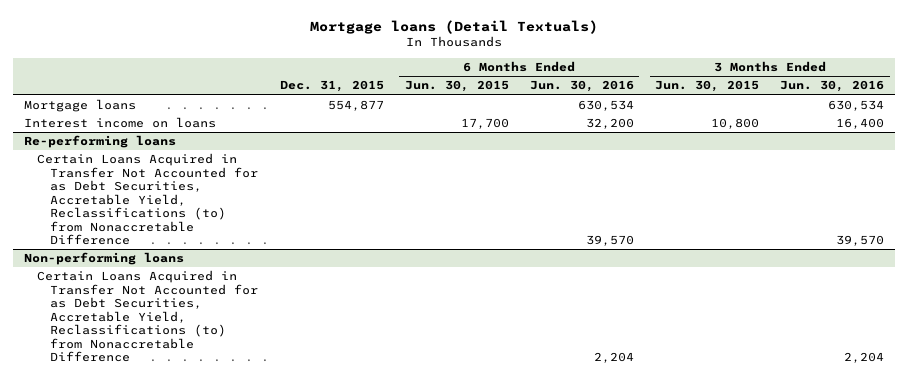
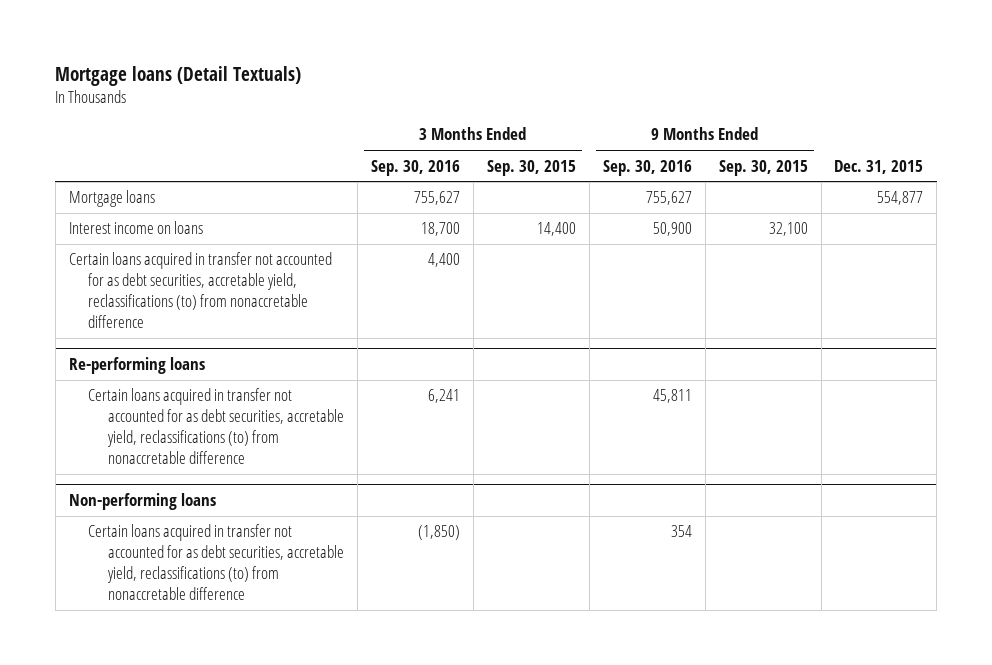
- | Dec. 31, 2015 | 6 Months Ended Jun. 30, 2015 | 6 Months Ended Jun. 30, 2016 | 3 Months Ended Jun. 30, 2015 | 3 Months Ended Jun. 30, 2016
+ | 3 Months Ended Sep. 30, 2016 | 3 Months Ended Sep. 30, 2015 | 9 Months Ended Sep. 30, 2016 | 9 Months Ended Sep. 30, 2015 | Dec. 31, 2015
+ Certain loans acquired in transfer not accounted for as debt securities, accretable yield, reclassifications (to) from nonaccretable difference | 4,400 | | | |
@ Re-performing loans
- Certain Loans Acquired in Transfer Not Accounted for as Debt Securities, Accretable Yield, Reclassifications (to) from Nonaccretable Difference | | | 39,570 | | 39,570
+ Certain loans acquired in transfer not accounted for as debt securities, accretable yield, reclassifications (to) from nonaccretable difference | 6,241 | | 45,811 | |
@ Non-performing loans
- Certain Loans Acquired in Transfer Not Accounted for as Debt Securities, Accretable Yield, Reclassifications (to) from Nonaccretable Difference | | | 2,204 | | 2,204
+ Certain loans acquired in transfer not accounted for as debt securities, accretable yield, reclassifications (to) from nonaccretable difference | (1,850) | | 354 | |

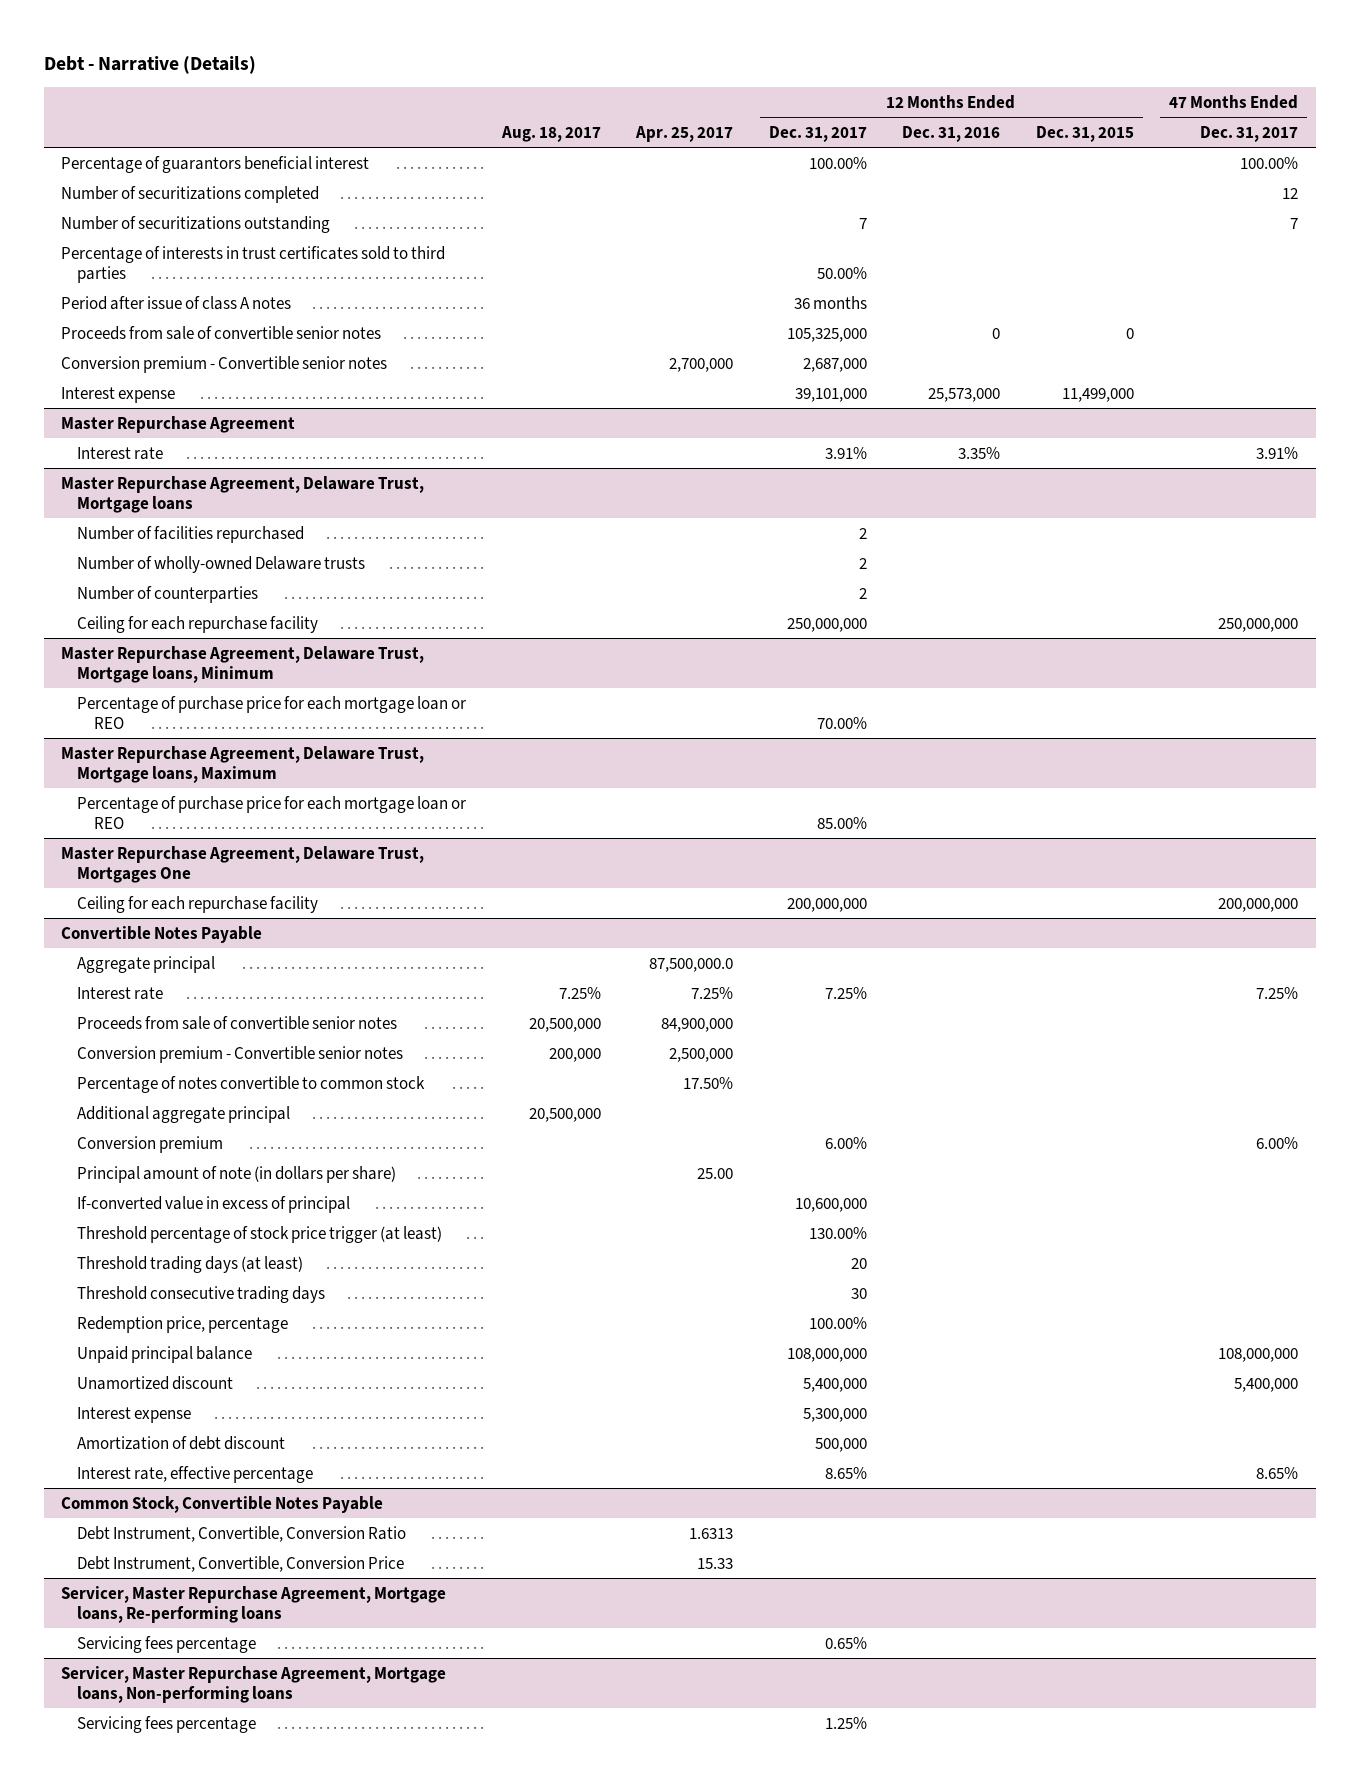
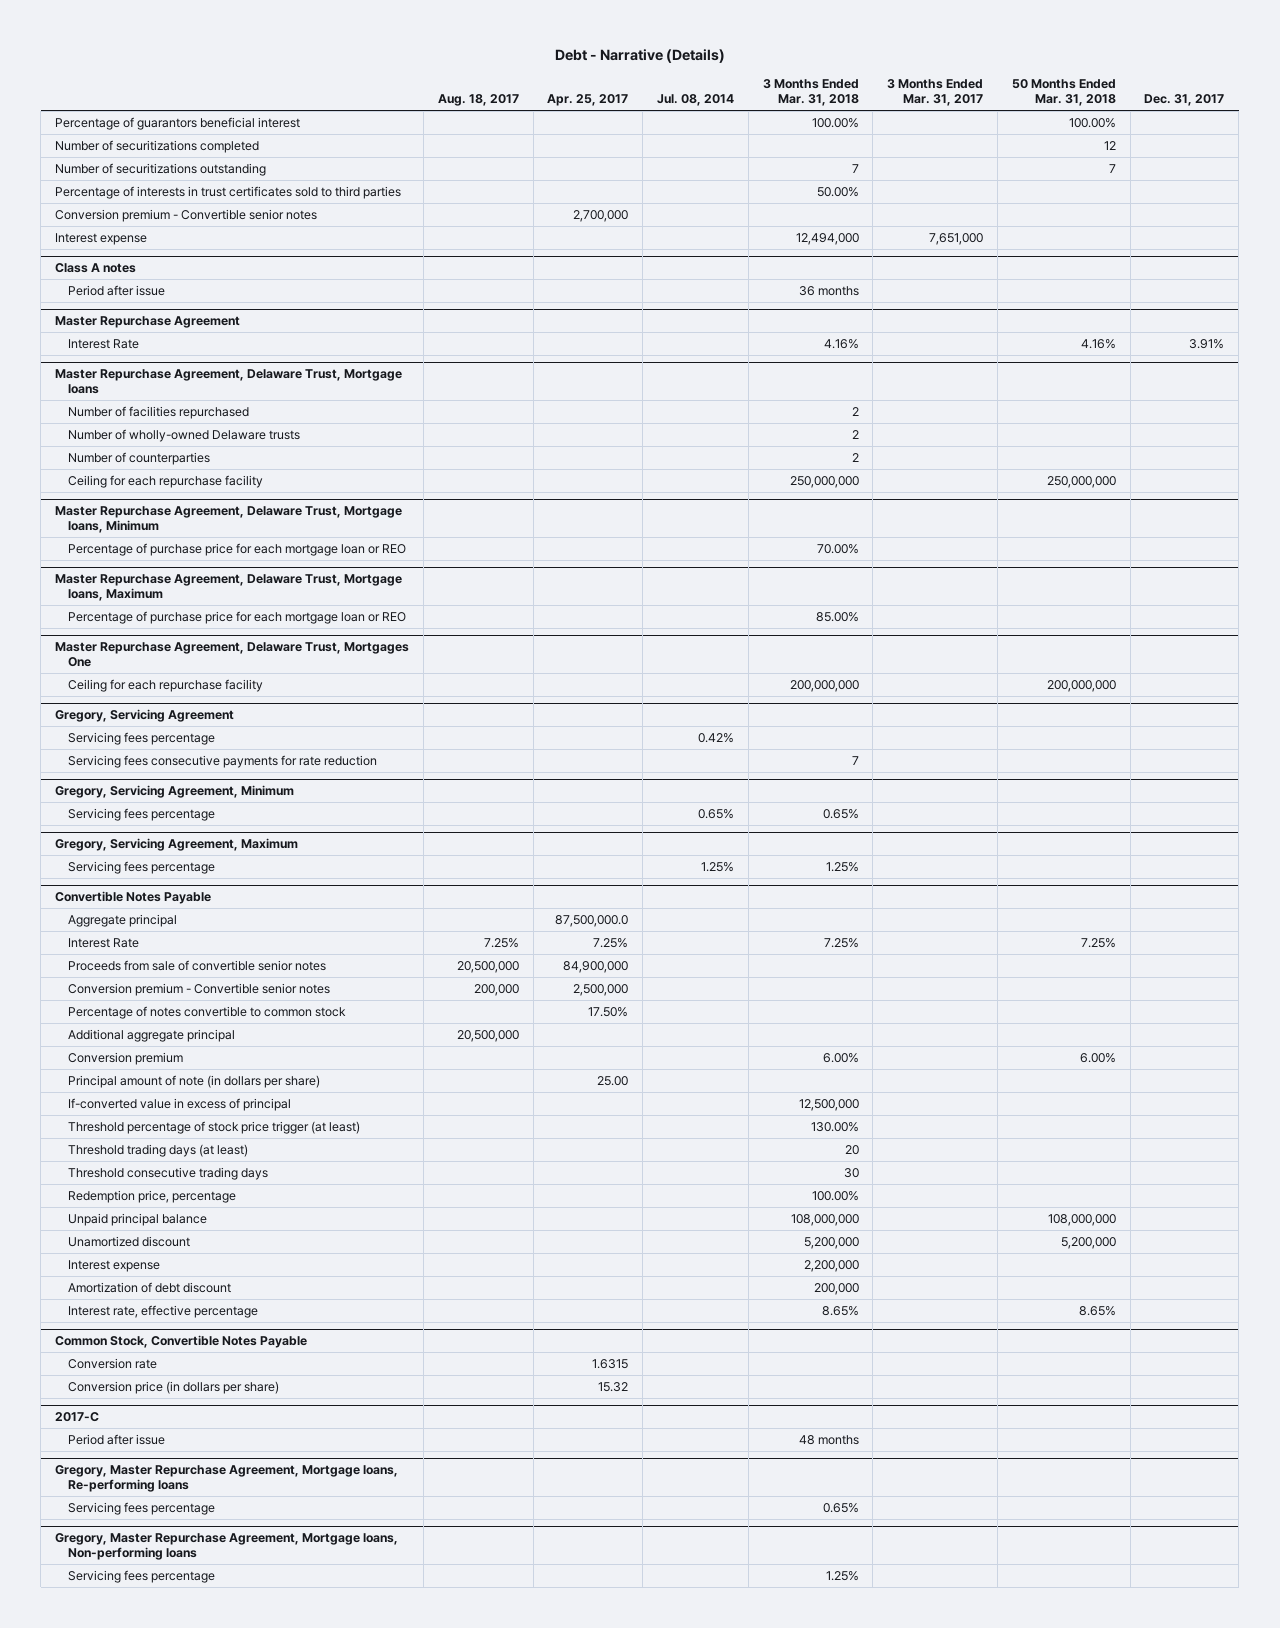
- | Aug. 18, 2017 | Apr. 25, 2017 | 12 Months Ended Dec. 31, 2017 | 12 Months Ended Dec. 31, 2016 | 12 Months Ended Dec. 31, 2015 | 47 Months Ended Dec. 31, 2017
+ | Aug. 18, 2017 | Apr. 25, 2017 | Jul. 08, 2014 | 3 Months Ended Mar. 31, 2018 | 3 Months Ended Mar. 31, 2017 | 50 Months Ended Mar. 31, 2018 | Dec. 31, 2017
- Period after issue of class A notes | | | 36 months | | |
- Proceeds from sale of convertible senior notes | | | 105,325,000 | 0 | 0 |
+ Class A notes
+ Period after issue | | | | 36 months | | |
@ Master Repurchase Agreement
- Interest rate | | | 3.91% | 3.35% | | 3.91%
+ Interest Rate | | | | 4.16% | | 4.16% | 3.91%
+ Gregory, Servicing Agreement
+ Servicing fees percentage | | | 0.42% | | | |
+ Servicing fees consecutive payments for rate reduction | | | | 7 | | |
+ Gregory, Servicing Agreement, Minimum
+ Servicing fees percentage | | | 0.65% | 0.65% | | |
+ Gregory, Servicing Agreement, Maximum
+ Servicing fees percentage | | | 1.25% | 1.25% | | |
@ Convertible Notes Payable
- Interest rate | 7.25% | 7.25% | 7.25% | | | 7.25%
+ Interest Rate | 7.25% | 7.25% | | 7.25% | | 7.25% |
@ Common Stock, Convertible Notes Payable
- Debt Instrument, Convertible, Conversion Ratio | | 1.6313 | | | |
- Debt Instrument, Convertible, Conversion Price | | 15.33 | | | |
- Servicer, Master Repurchase Agreement, Mortgage loans, Re-performing loans
@ Common Stock, Convertible Notes Payable
+ Conversion rate | | 1.6315 | | | | |
+ Conversion price (in dollars per share) | | 15.32 | | | | |
+ 2017-C
+ Period after issue | | | | 48 months | | |
+ Gregory, Master Repurchase Agreement, Mortgage loans, Re-performing loans
- Servicer, Master Repurchase Agreement, Mortgage loans, Non-performing loans
+ Gregory, Master Repurchase Agreement, Mortgage loans, Non-performing loans

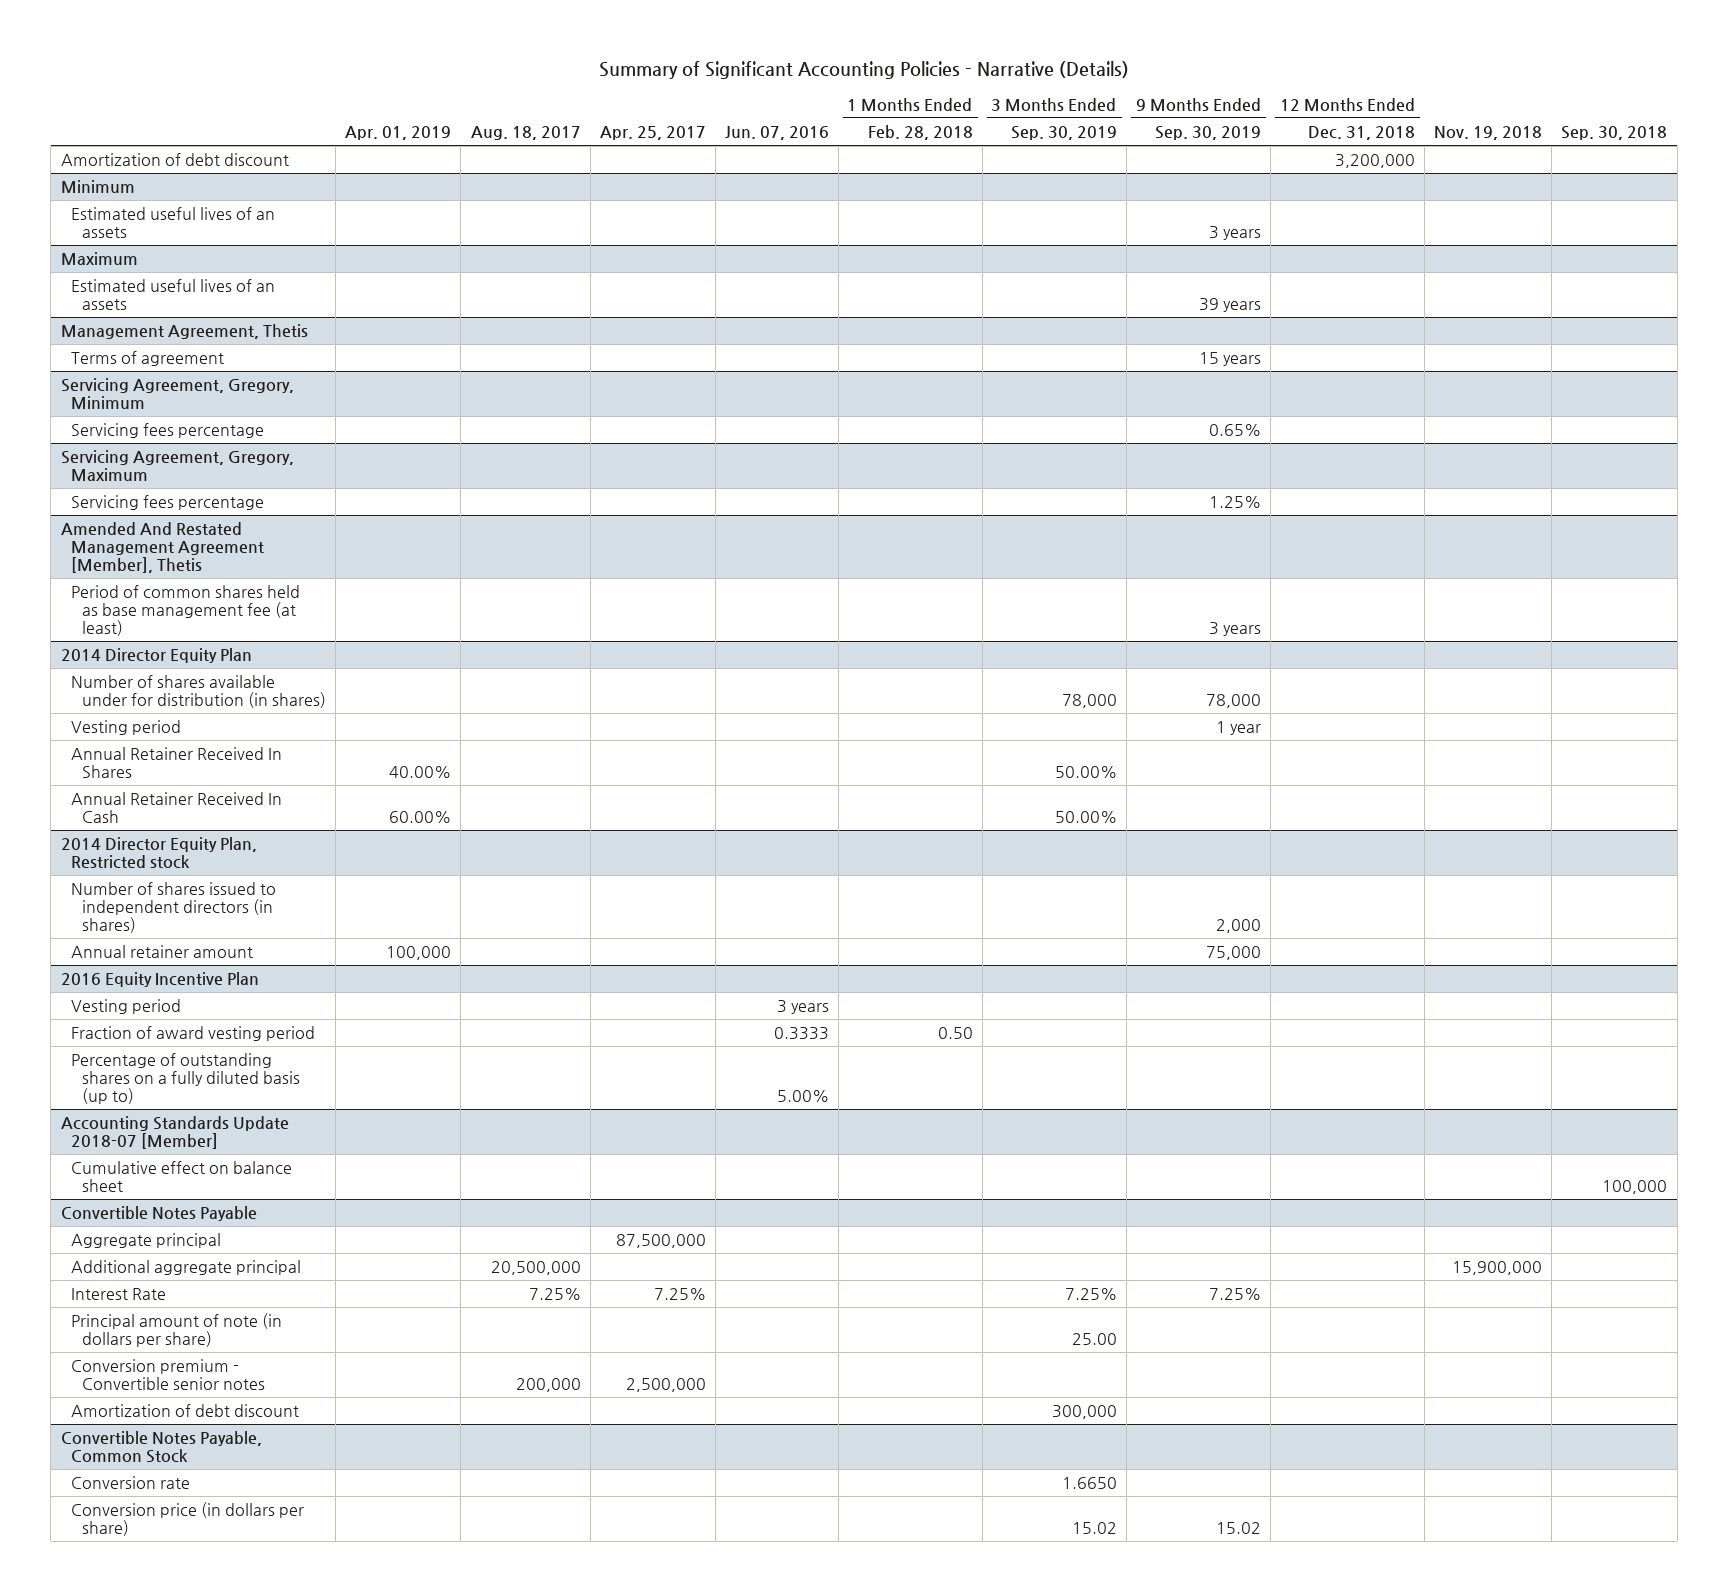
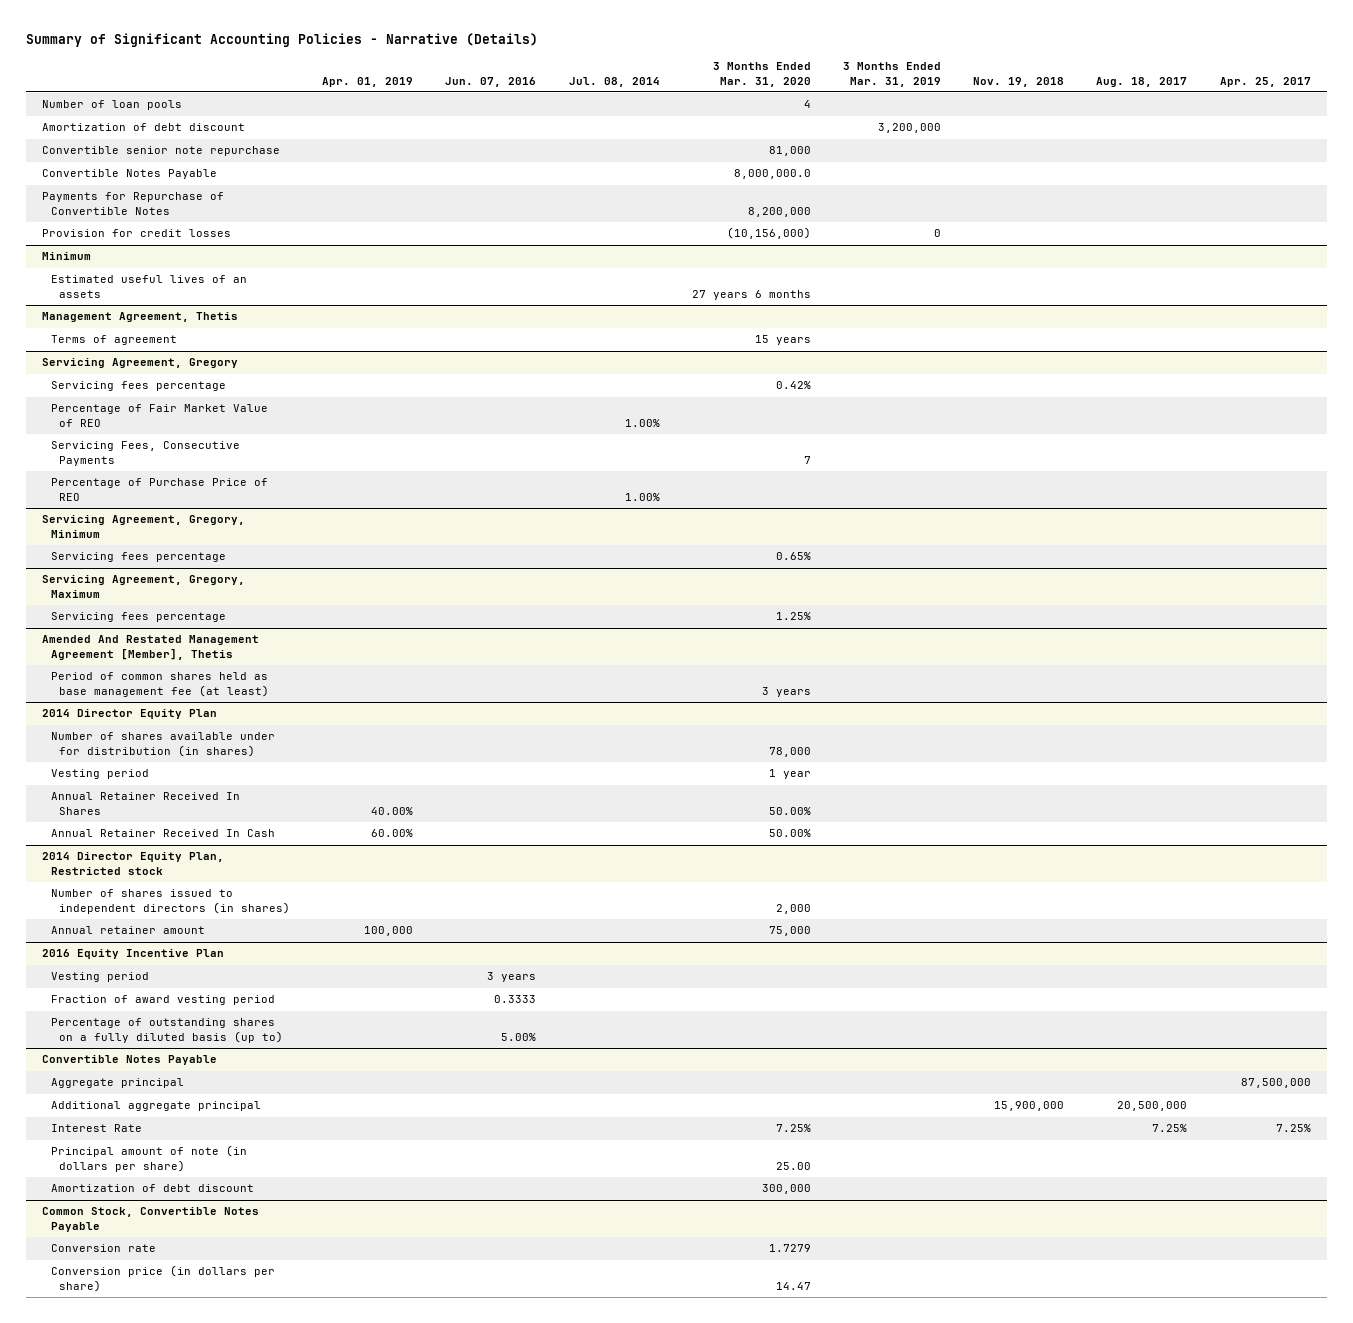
- | Apr. 01, 2019 | Aug. 18, 2017 | Apr. 25, 2017 | Jun. 07, 2016 | 1 Months Ended Feb. 28, 2018 | 3 Months Ended Sep. 30, 2019 | 9 Months Ended Sep. 30, 2019 | 12 Months Ended Dec. 31, 2018 | Nov. 19, 2018 | Sep. 30, 2018
+ | Apr. 01, 2019 | Jun. 07, 2016 | Jul. 08, 2014 | 3 Months Ended Mar. 31, 2020 | 3 Months Ended Mar. 31, 2019 | Nov. 19, 2018 | Aug. 18, 2017 | Apr. 25, 2017
+ Number of loan pools | | | | 4 | | | |
+ Convertible senior note repurchase | | | | 81,000 | | | |
+ Convertible Notes Payable | | | | 8,000,000.0 | | | |
+ Payments for Repurchase of Convertible Notes | | | | 8,200,000 | | | |
+ Provision for credit losses | | | | (10,156,000) | 0 | | |
- Maximum
- Estimated useful lives of an assets | | | | | | | 39 years | | |
+ Servicing Agreement, Gregory
+ Servicing fees percentage | | | | 0.42% | | | |
+ Percentage of Fair Market Value of REO | | | 1.00% | | | | |
+ Servicing Fees, Consecutive Payments | | | | 7 | | | |
+ Percentage of Purchase Price of REO | | | 1.00% | | | | |
- Accounting Standards Update 2018-07 [Member]
- Cumulative effect on balance sheet | | | | | | | | | | 100,000
@ Convertible Notes Payable
- Conversion premium - Convertible senior notes | | 200,000 | 2,500,000 | | | | | | |
- Convertible Notes Payable, Common Stock
+ Common Stock, Convertible Notes Payable

